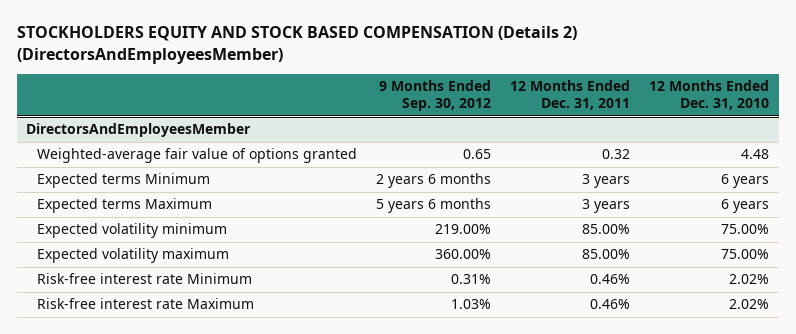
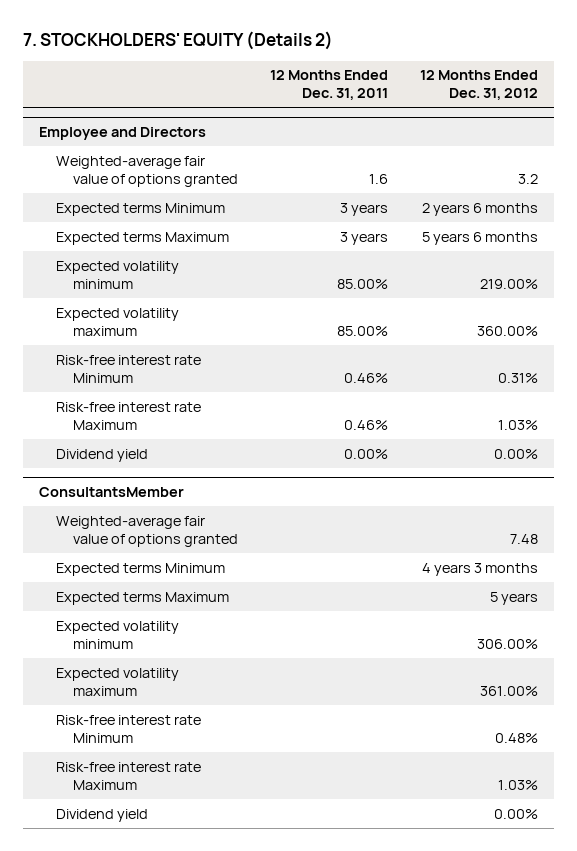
- STOCKHOLDERS EQUITY AND STOCK BASED COMPENSATION (Details 2) (DirectorsAndEmployeesMember)
+ 7. STOCKHOLDERS' EQUITY (Details 2)
- | 9 Months Ended Sep. 30, 2012 | 12 Months Ended Dec. 31, 2011 | 12 Months Ended Dec. 31, 2010
+ | 12 Months Ended Dec. 31, 2011 | 12 Months Ended Dec. 31, 2012
- DirectorsAndEmployeesMember
- Weighted-average fair value of options granted | 0.65 | 0.32 | 4.48
+ Employee and Directors
+ Weighted-average fair value of options granted | 1.6 | 3.2
+ Dividend yield | 0.00% | 0.00%
+ ConsultantsMember
+ Weighted-average fair value of options granted | | 7.48
+ Expected terms Minimum | | 4 years 3 months
+ Expected terms Maximum | | 5 years
+ Expected volatility minimum | | 306.00%
+ Expected volatility maximum | | 361.00%
+ Risk-free interest rate Minimum | | 0.48%
+ Risk-free interest rate Maximum | | 1.03%
+ Dividend yield | | 0.00%

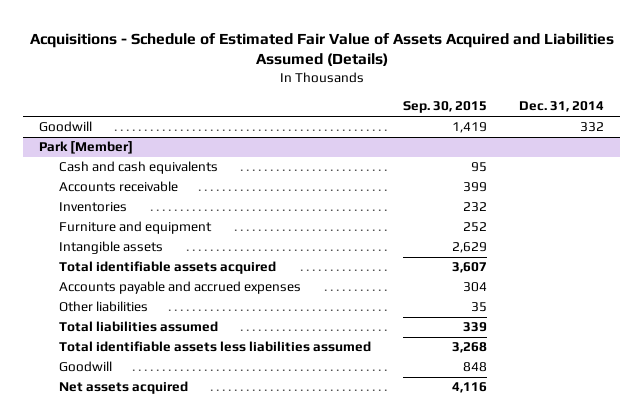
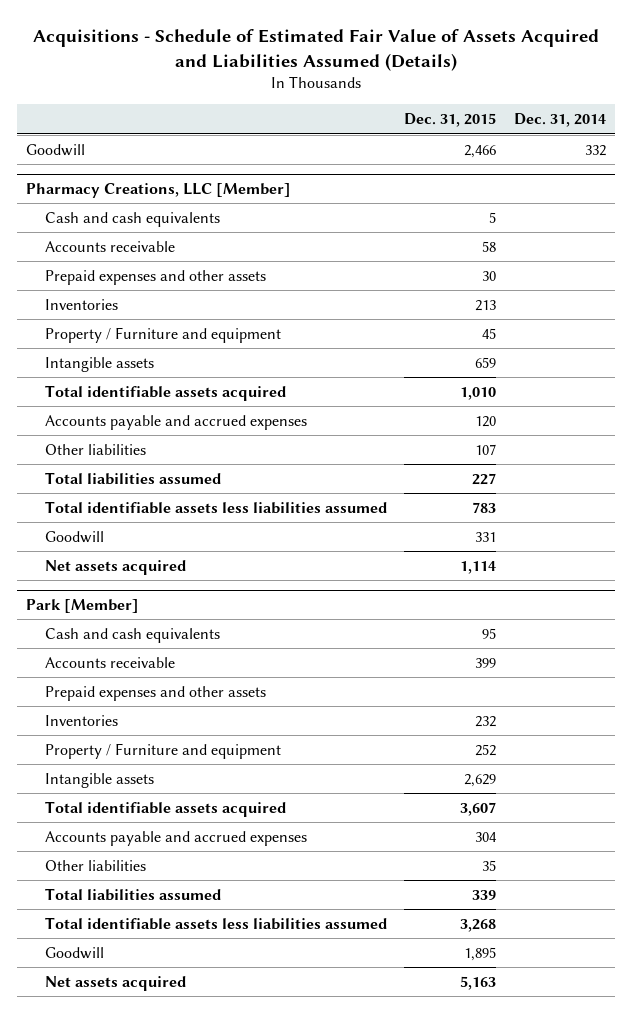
- | Sep. 30, 2015 | Dec. 31, 2014
+ | Dec. 31, 2015 | Dec. 31, 2014
+ Pharmacy Creations, LLC [Member]
+ Cash and cash equivalents | 5 |
+ Accounts receivable | 58 |
+ Prepaid expenses and other assets | 30 |
+ Inventories | 213 |
+ Property / Furniture and equipment | 45 |
+ Intangible assets | 659 |
+ Total identifiable assets acquired | 1,010 |
+ Accounts payable and accrued expenses | 120 |
+ Other liabilities | 107 |
+ Total liabilities assumed | 227 |
+ Total identifiable assets less liabilities assumed | 783 |
+ Goodwill | 331 |
+ Net assets acquired | 1,114 |
@ Park [Member]
+ Prepaid expenses and other assets
- Furniture and equipment | 252 |
+ Property / Furniture and equipment | 252 |

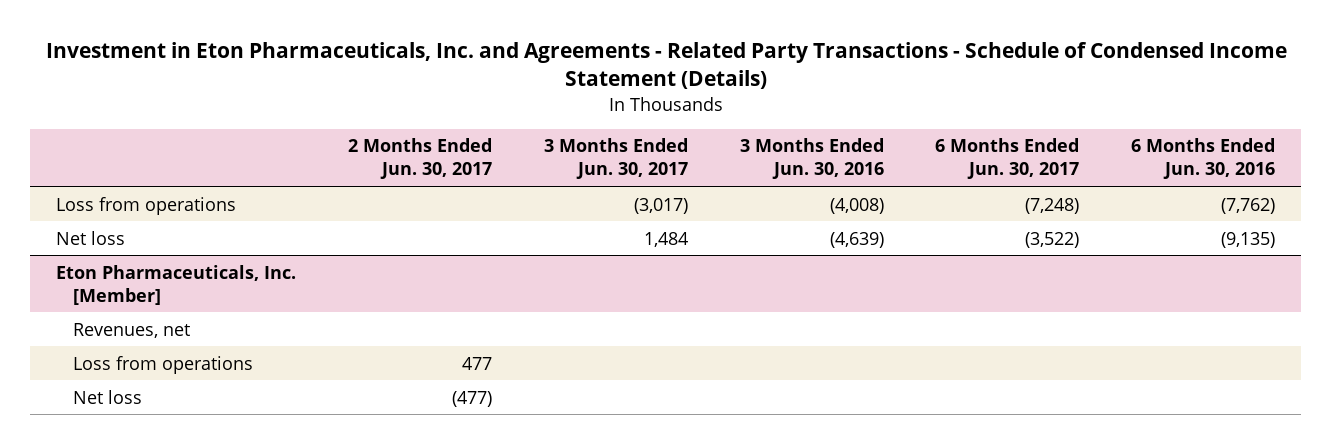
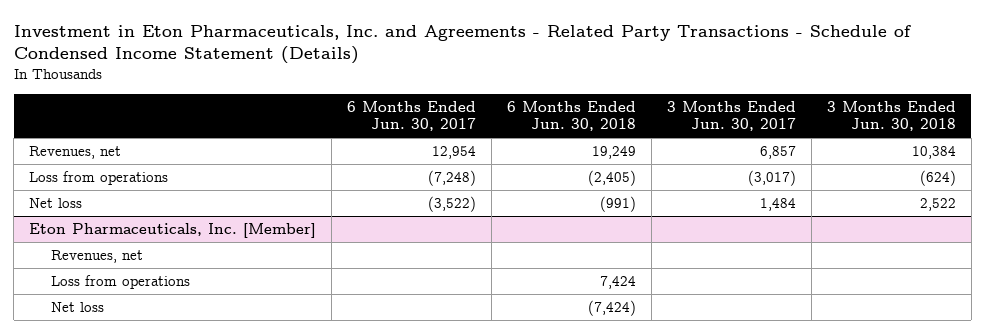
- | 2 Months Ended Jun. 30, 2017 | 3 Months Ended Jun. 30, 2017 | 3 Months Ended Jun. 30, 2016 | 6 Months Ended Jun. 30, 2017 | 6 Months Ended Jun. 30, 2016
+ | 6 Months Ended Jun. 30, 2017 | 6 Months Ended Jun. 30, 2018 | 3 Months Ended Jun. 30, 2017 | 3 Months Ended Jun. 30, 2018
+ Revenues, net | 12,954 | 19,249 | 6,857 | 10,384

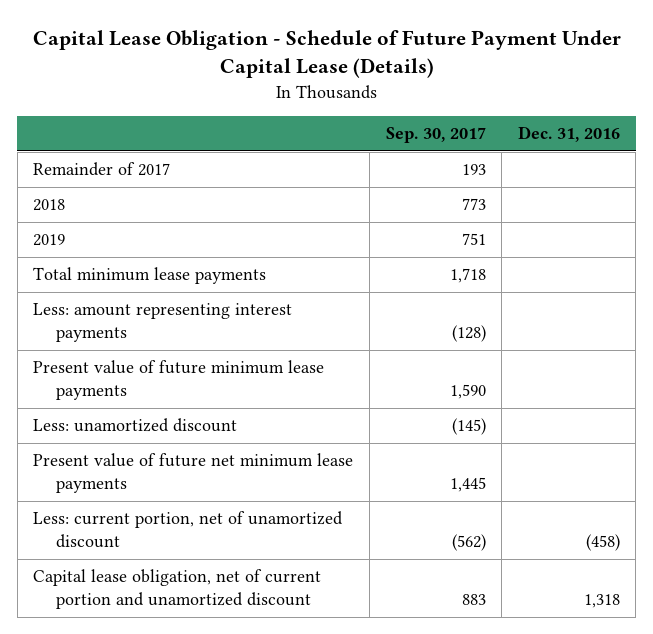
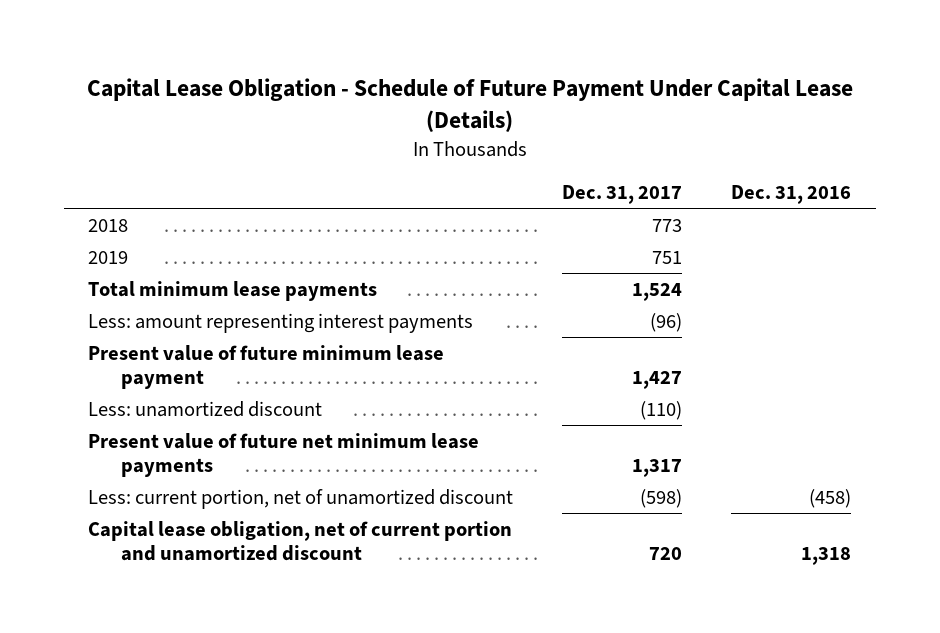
- | Sep. 30, 2017 | Dec. 31, 2016
+ | Dec. 31, 2017 | Dec. 31, 2016
- Remainder of 2017 | 193 |
- Present value of future minimum lease payments | 1,590 |
+ Present value of future minimum lease payment | 1,427 |

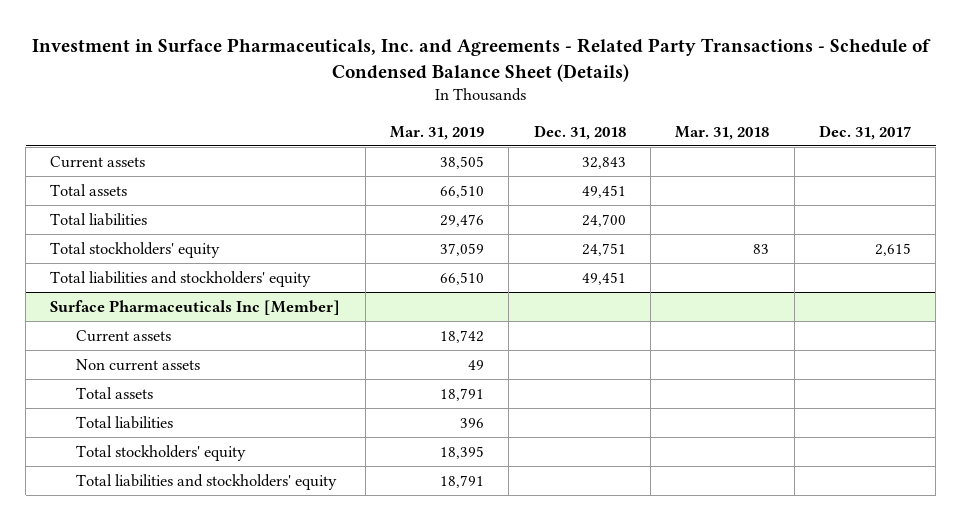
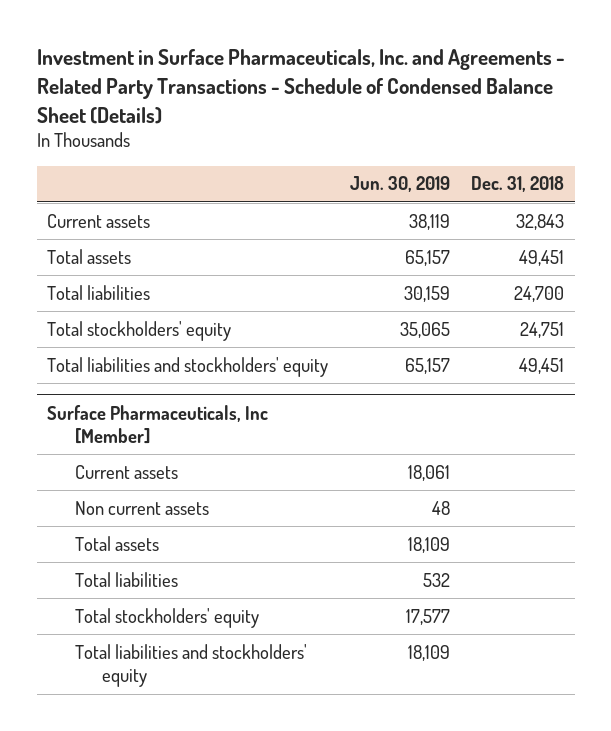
- | Mar. 31, 2019 | Dec. 31, 2018 | Mar. 31, 2018 | Dec. 31, 2017
+ | Jun. 30, 2019 | Dec. 31, 2018
- Surface Pharmaceuticals Inc [Member]
+ Surface Pharmaceuticals, Inc [Member]

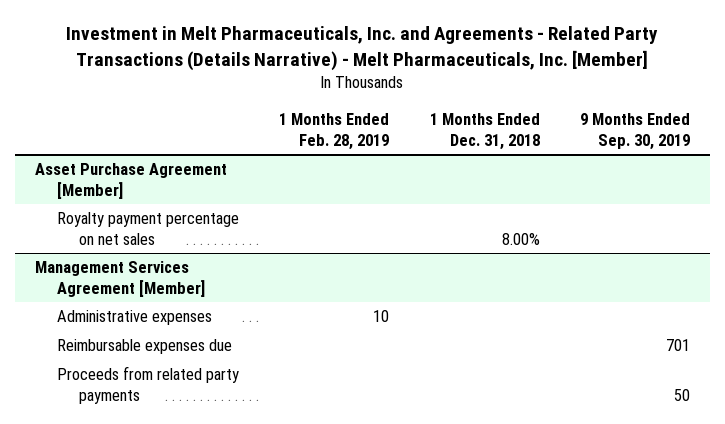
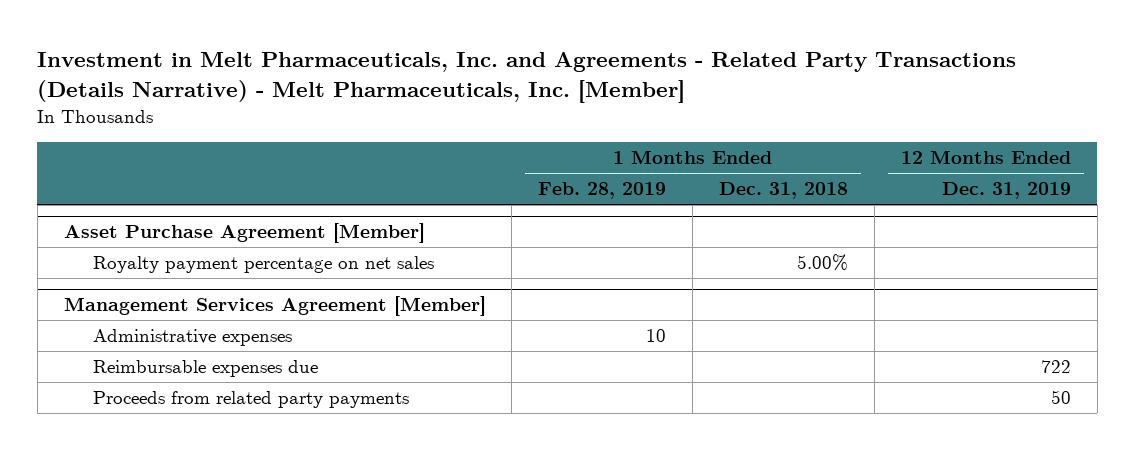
- | 1 Months Ended Feb. 28, 2019 | 1 Months Ended Dec. 31, 2018 | 9 Months Ended Sep. 30, 2019
+ | 1 Months Ended Feb. 28, 2019 | 1 Months Ended Dec. 31, 2018 | 12 Months Ended Dec. 31, 2019
@ Asset Purchase Agreement [Member]
- Royalty payment percentage on net sales | | 8.00% |
+ Royalty payment percentage on net sales | | 5.00% |

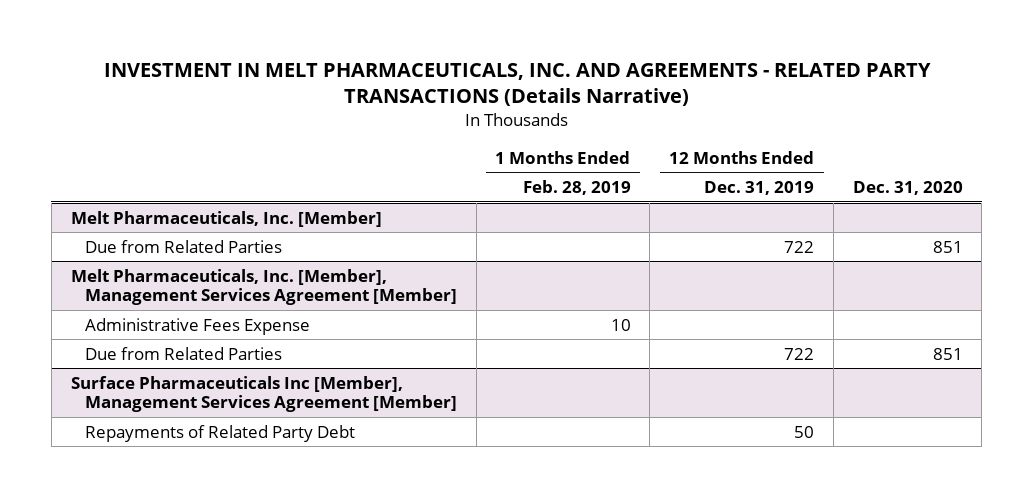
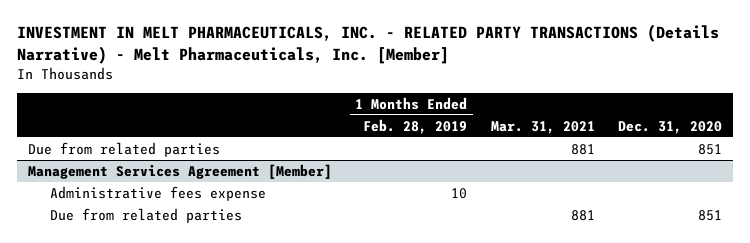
- INVESTMENT IN MELT PHARMACEUTICALS, INC. AND AGREEMENTS - RELATED PARTY TRANSACTIONS (Details Narrative)
+ INVESTMENT IN MELT PHARMACEUTICALS, INC. - RELATED PARTY TRANSACTIONS (Details Narrative) - Melt Pharmaceuticals, Inc. [Member]
- | 1 Months Ended Feb. 28, 2019 | 12 Months Ended Dec. 31, 2019 | Dec. 31, 2020
+ | 1 Months Ended Feb. 28, 2019 | Mar. 31, 2021 | Dec. 31, 2020
- Melt Pharmaceuticals, Inc. [Member]
- Due from Related Parties | | 722 | 851
- Melt Pharmaceuticals, Inc. [Member], Management Services Agreement [Member]
- Administrative Fees Expense | 10 | |
- Due from Related Parties | | 722 | 851
- Surface Pharmaceuticals Inc [Member], Management Services Agreement [Member]
- Repayments of Related Party Debt | | 50 |
+ Due from related parties | | 881 | 851
+ Management Services Agreement [Member]
+ Administrative fees expense | 10 | |
+ Due from related parties | | 881 | 851

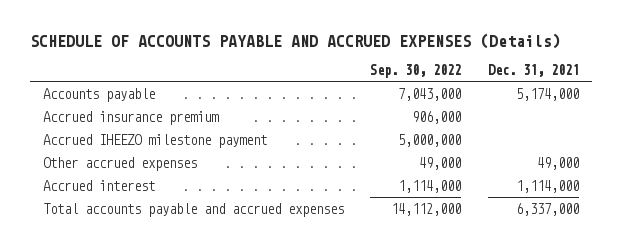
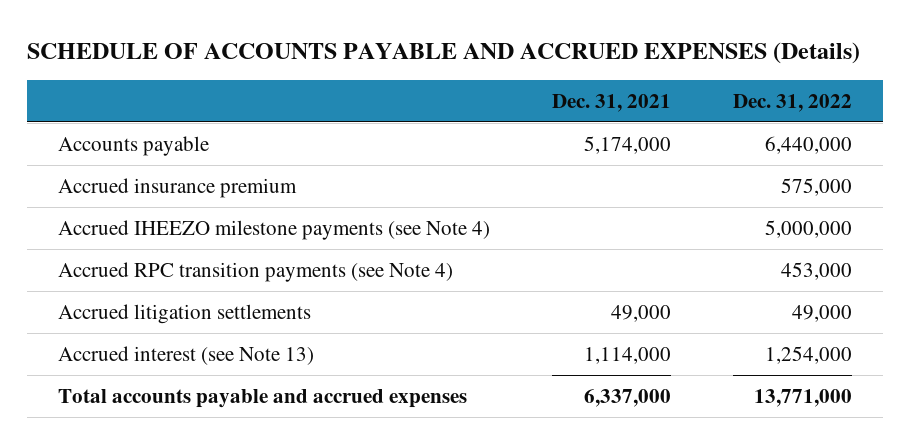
- | Sep. 30, 2022 | Dec. 31, 2021
+ | Dec. 31, 2021 | Dec. 31, 2022
- Accrued IHEEZO milestone payment | 5,000,000 |
- Other accrued expenses | 49,000 | 49,000
- Accrued interest | 1,114,000 | 1,114,000
+ Accrued IHEEZO milestone payments (see Note 4) | | 5,000,000
+ Accrued RPC transition payments (see Note 4) | | 453,000
+ Accrued litigation settlements | 49,000 | 49,000
+ Accrued interest (see Note 13) | 1,114,000 | 1,254,000

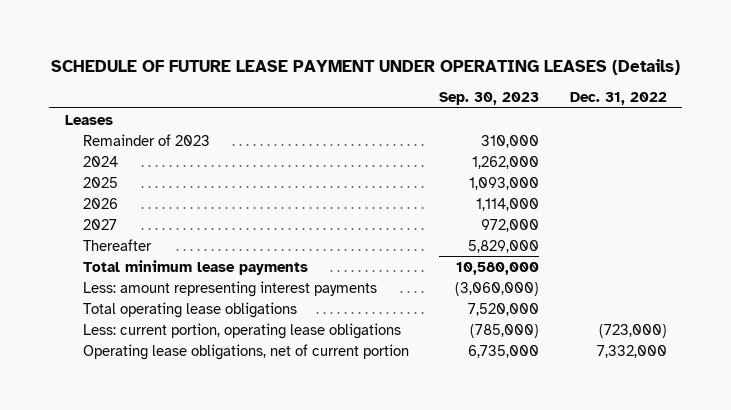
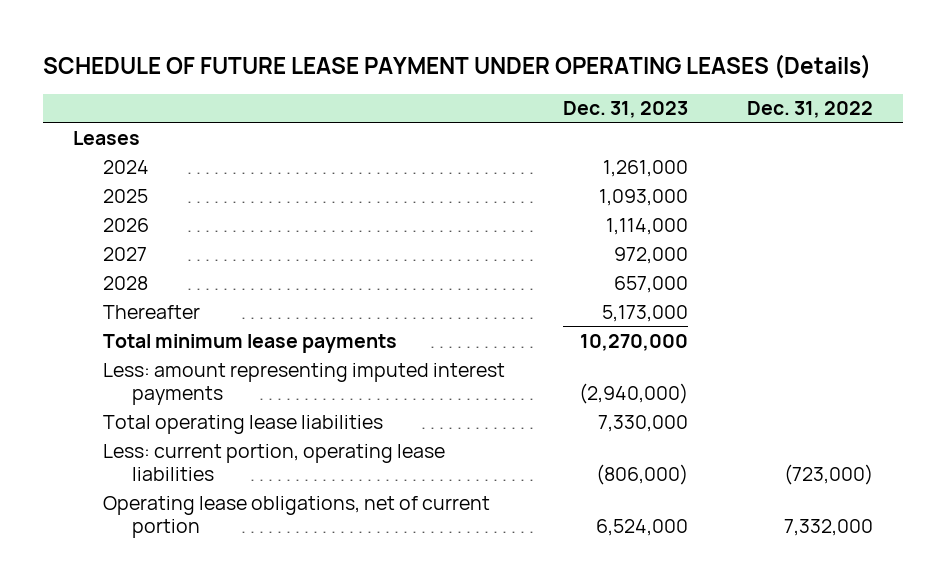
- | Sep. 30, 2023 | Dec. 31, 2022
+ | Dec. 31, 2023 | Dec. 31, 2022
- Remainder of 2023 | 310,000 |
+ 2028 | 657,000 |
- Less: amount representing interest payments | (3,060,000) |
- Total operating lease obligations | 7,520,000 |
- Less: current portion, operating lease obligations | (785,000) | (723,000)
+ Less: amount representing imputed interest payments | (2,940,000) |
+ Total operating lease liabilities | 7,330,000 |
+ Less: current portion, operating lease liabilities | (806,000) | (723,000)

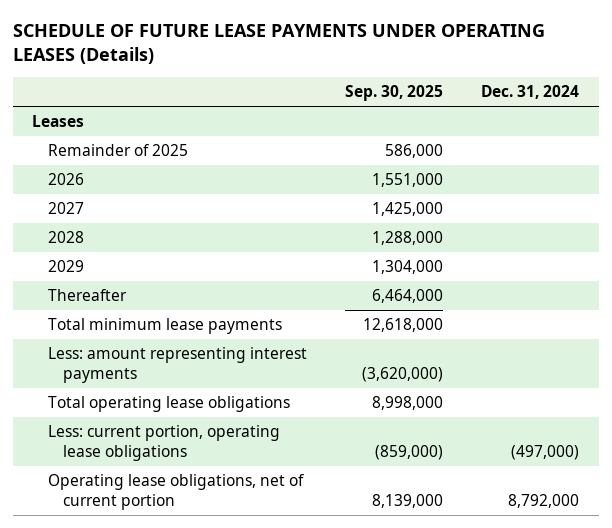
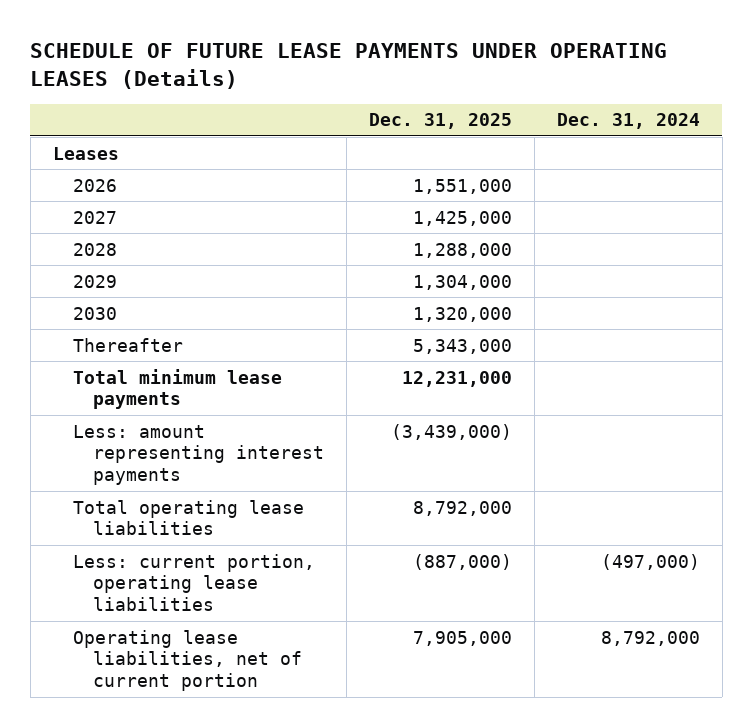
- | Sep. 30, 2025 | Dec. 31, 2024
+ | Dec. 31, 2025 | Dec. 31, 2024
- Remainder of 2025 | 586,000 |
+ 2030 | 1,320,000 |
- Total operating lease obligations | 8,998,000 |
- Less: current portion, operating lease obligations | (859,000) | (497,000)
- Operating lease obligations, net of current portion | 8,139,000 | 8,792,000
+ Total operating lease liabilities | 8,792,000 |
+ Less: current portion, operating lease liabilities | (887,000) | (497,000)
+ Operating lease liabilities, net of current portion | 7,905,000 | 8,792,000

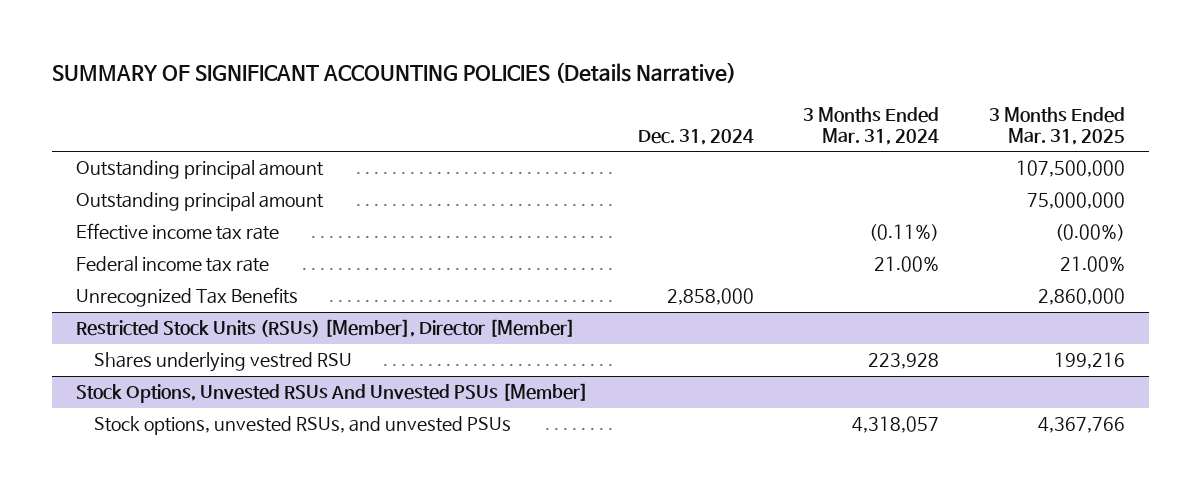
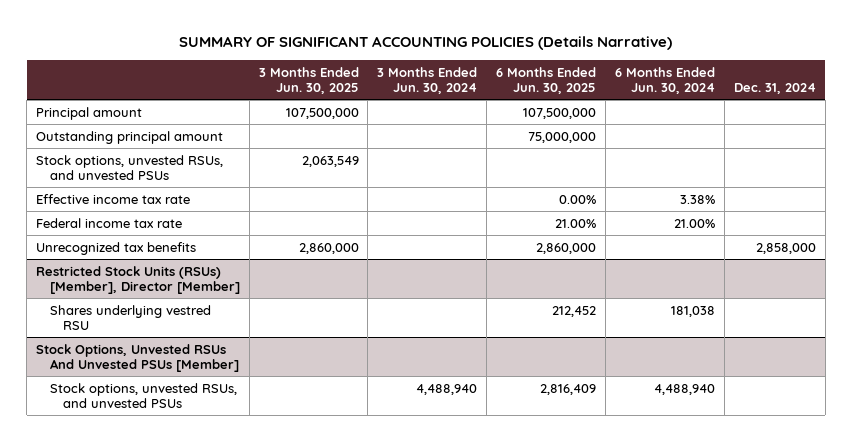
- | Dec. 31, 2024 | 3 Months Ended Mar. 31, 2024 | 3 Months Ended Mar. 31, 2025
+ | 3 Months Ended Jun. 30, 2025 | 3 Months Ended Jun. 30, 2024 | 6 Months Ended Jun. 30, 2025 | 6 Months Ended Jun. 30, 2024 | Dec. 31, 2024
- Outstanding principal amount | | | 107,500,000
+ Principal amount | 107,500,000 | | 107,500,000 | |
+ Stock options, unvested RSUs, and unvested PSUs | 2,063,549 | | | |
- Unrecognized Tax Benefits | 2,858,000 | | 2,860,000
+ Unrecognized tax benefits | 2,860,000 | | 2,860,000 | | 2,858,000

